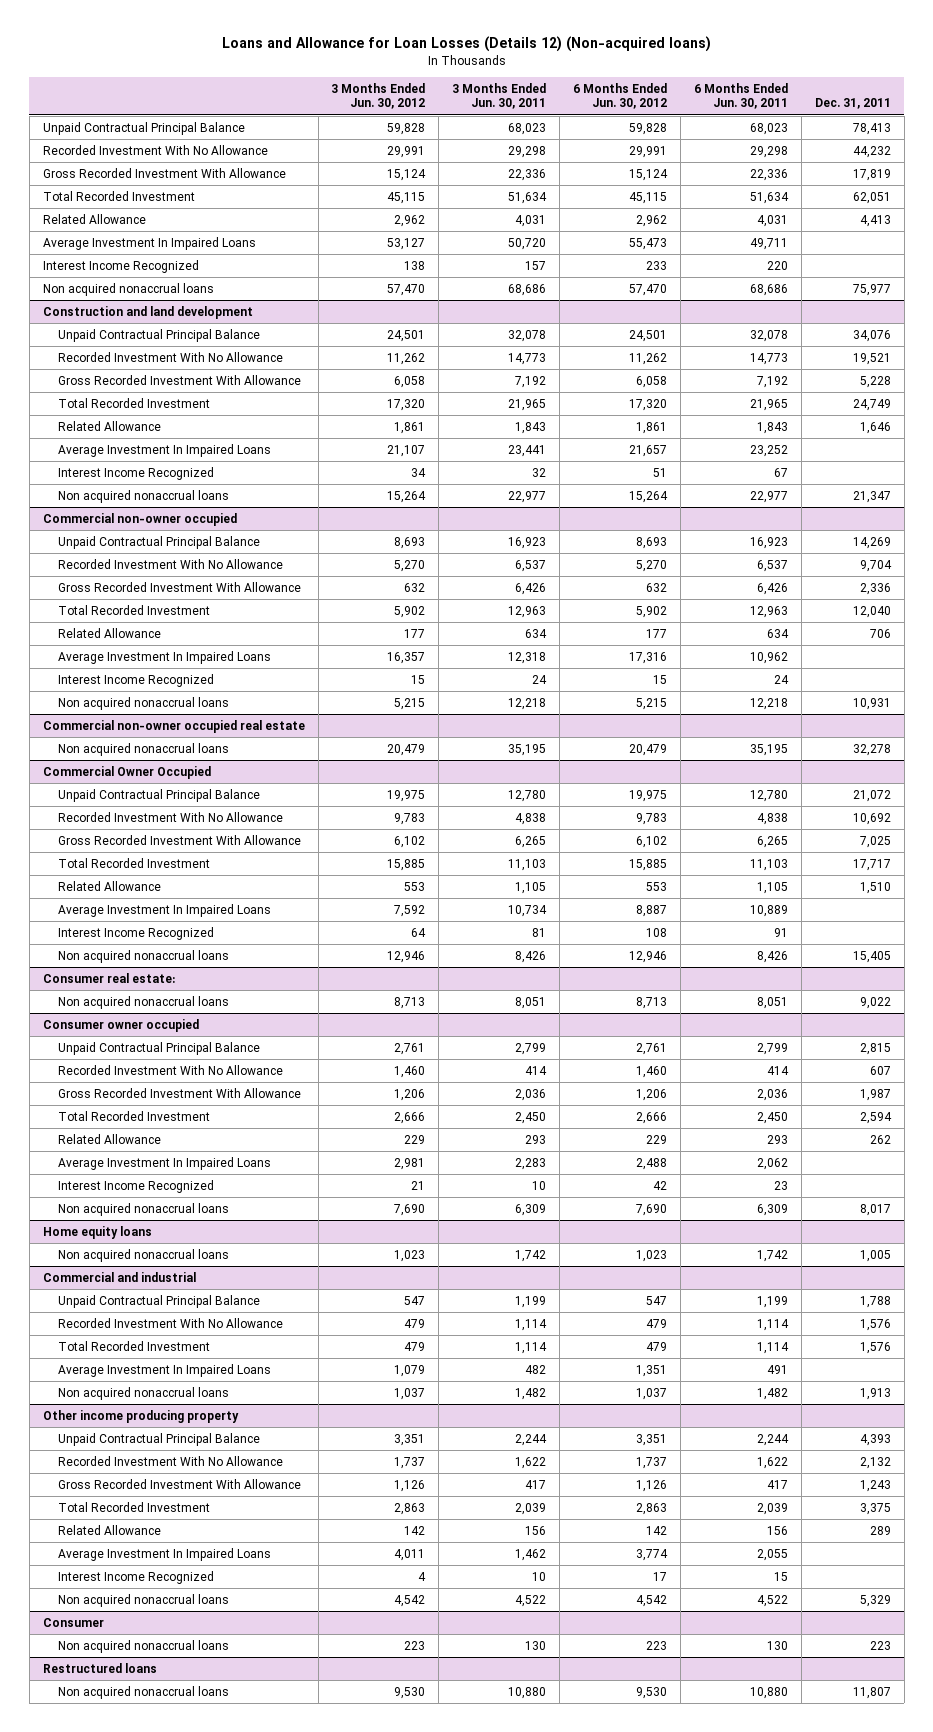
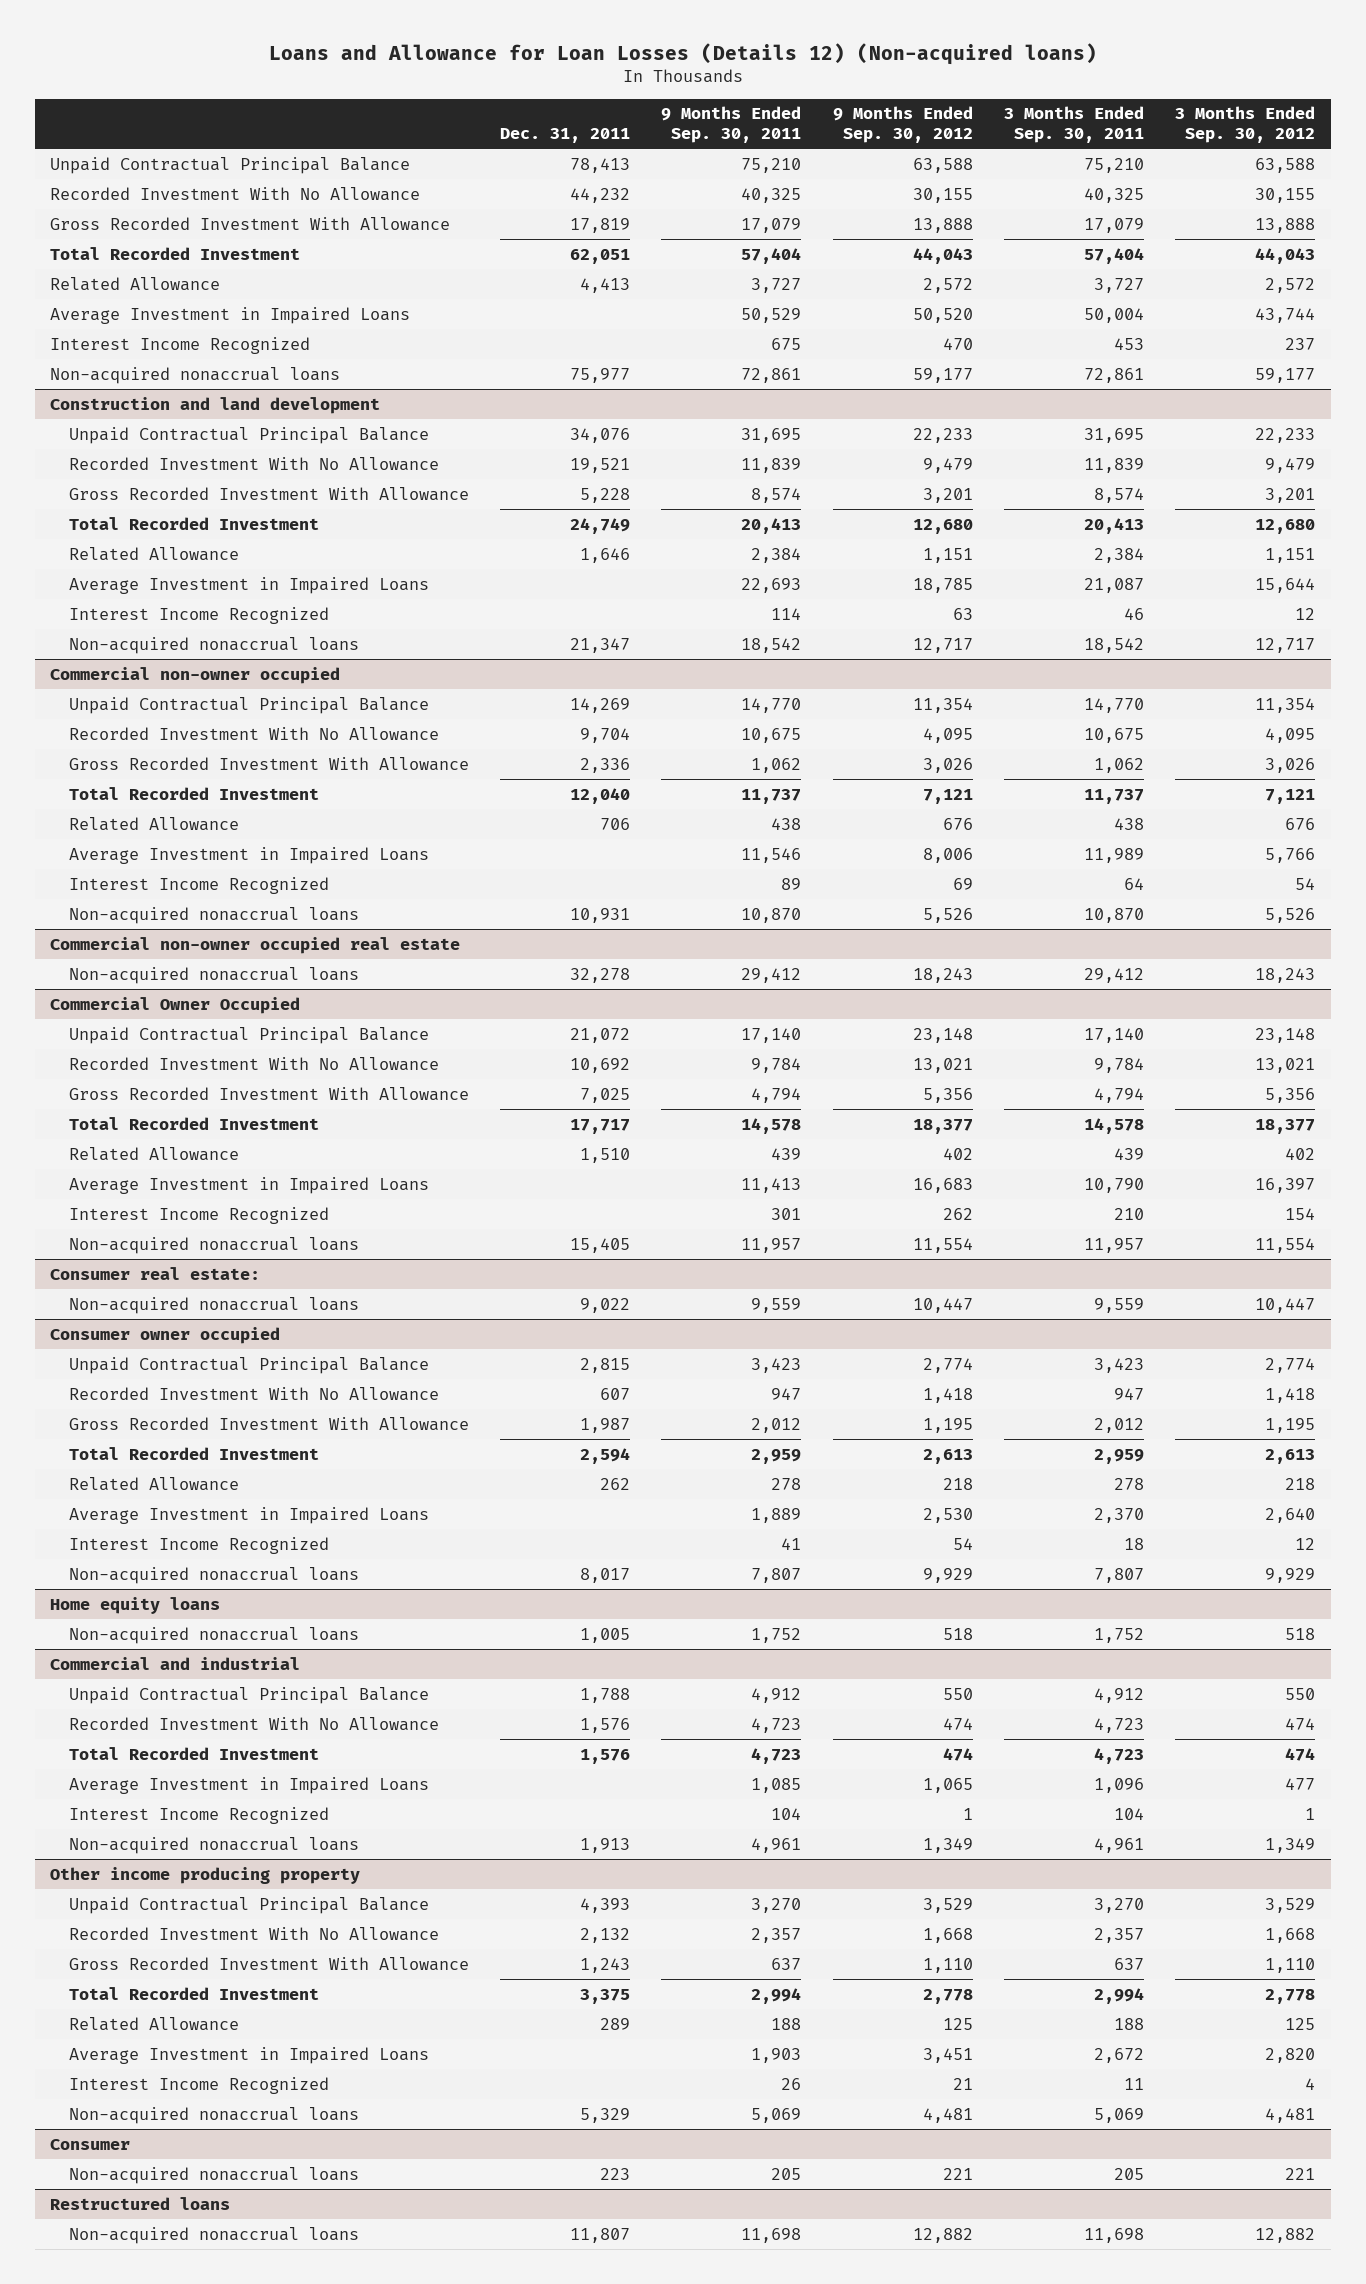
- | 3 Months Ended Jun. 30, 2012 | 3 Months Ended Jun. 30, 2011 | 6 Months Ended Jun. 30, 2012 | 6 Months Ended Jun. 30, 2011 | Dec. 31, 2011
+ | Dec. 31, 2011 | 9 Months Ended Sep. 30, 2011 | 9 Months Ended Sep. 30, 2012 | 3 Months Ended Sep. 30, 2011 | 3 Months Ended Sep. 30, 2012
- Average Investment In Impaired Loans | 53,127 | 50,720 | 55,473 | 49,711 |
+ Average Investment in Impaired Loans | | 50,529 | 50,520 | 50,004 | 43,744
- Non acquired nonaccrual loans | 57,470 | 68,686 | 57,470 | 68,686 | 75,977
+ Non-acquired nonaccrual loans | 75,977 | 72,861 | 59,177 | 72,861 | 59,177
@ Construction and land development
- Average Investment In Impaired Loans | 21,107 | 23,441 | 21,657 | 23,252 |
+ Average Investment in Impaired Loans | | 22,693 | 18,785 | 21,087 | 15,644
- Non acquired nonaccrual loans | 15,264 | 22,977 | 15,264 | 22,977 | 21,347
+ Non-acquired nonaccrual loans | 21,347 | 18,542 | 12,717 | 18,542 | 12,717
@ Commercial non-owner occupied
- Average Investment In Impaired Loans | 16,357 | 12,318 | 17,316 | 10,962 |
+ Average Investment in Impaired Loans | | 11,546 | 8,006 | 11,989 | 5,766
- Non acquired nonaccrual loans | 5,215 | 12,218 | 5,215 | 12,218 | 10,931
+ Non-acquired nonaccrual loans | 10,931 | 10,870 | 5,526 | 10,870 | 5,526
@ Commercial non-owner occupied real estate
- Non acquired nonaccrual loans | 20,479 | 35,195 | 20,479 | 35,195 | 32,278
+ Non-acquired nonaccrual loans | 32,278 | 29,412 | 18,243 | 29,412 | 18,243
@ Commercial Owner Occupied
- Average Investment In Impaired Loans | 7,592 | 10,734 | 8,887 | 10,889 |
+ Average Investment in Impaired Loans | | 11,413 | 16,683 | 10,790 | 16,397
- Non acquired nonaccrual loans | 12,946 | 8,426 | 12,946 | 8,426 | 15,405
+ Non-acquired nonaccrual loans | 15,405 | 11,957 | 11,554 | 11,957 | 11,554
@ Consumer real estate:
- Non acquired nonaccrual loans | 8,713 | 8,051 | 8,713 | 8,051 | 9,022
+ Non-acquired nonaccrual loans | 9,022 | 9,559 | 10,447 | 9,559 | 10,447
@ Consumer owner occupied
- Average Investment In Impaired Loans | 2,981 | 2,283 | 2,488 | 2,062 |
+ Average Investment in Impaired Loans | | 1,889 | 2,530 | 2,370 | 2,640
- Non acquired nonaccrual loans | 7,690 | 6,309 | 7,690 | 6,309 | 8,017
+ Non-acquired nonaccrual loans | 8,017 | 7,807 | 9,929 | 7,807 | 9,929
@ Home equity loans
- Non acquired nonaccrual loans | 1,023 | 1,742 | 1,023 | 1,742 | 1,005
+ Non-acquired nonaccrual loans | 1,005 | 1,752 | 518 | 1,752 | 518
@ Commercial and industrial
- Average Investment In Impaired Loans | 1,079 | 482 | 1,351 | 491 |
- Non acquired nonaccrual loans | 1,037 | 1,482 | 1,037 | 1,482 | 1,913
+ Average Investment in Impaired Loans | | 1,085 | 1,065 | 1,096 | 477
+ Interest Income Recognized | | 104 | 1 | 104 | 1
+ Non-acquired nonaccrual loans | 1,913 | 4,961 | 1,349 | 4,961 | 1,349
@ Other income producing property
- Average Investment In Impaired Loans | 4,011 | 1,462 | 3,774 | 2,055 |
+ Average Investment in Impaired Loans | | 1,903 | 3,451 | 2,672 | 2,820
- Non acquired nonaccrual loans | 4,542 | 4,522 | 4,542 | 4,522 | 5,329
+ Non-acquired nonaccrual loans | 5,329 | 5,069 | 4,481 | 5,069 | 4,481
@ Consumer
- Non acquired nonaccrual loans | 223 | 130 | 223 | 130 | 223
+ Non-acquired nonaccrual loans | 223 | 205 | 221 | 205 | 221
@ Restructured loans
- Non acquired nonaccrual loans | 9,530 | 10,880 | 9,530 | 10,880 | 11,807
+ Non-acquired nonaccrual loans | 11,807 | 11,698 | 12,882 | 11,698 | 12,882

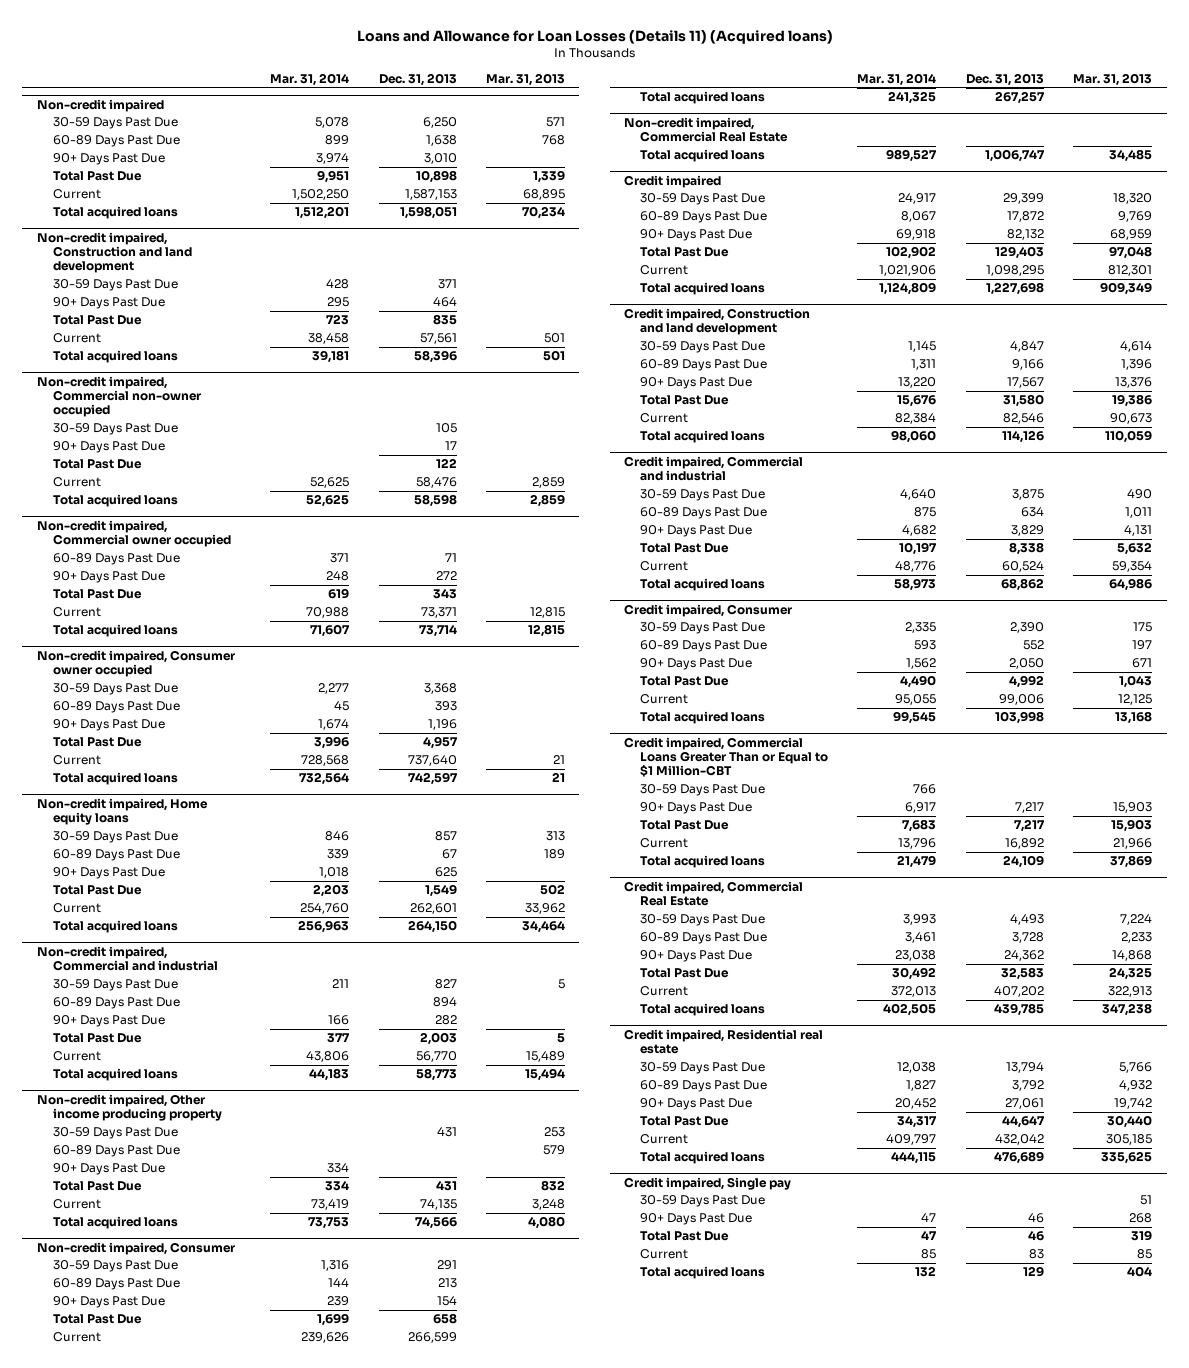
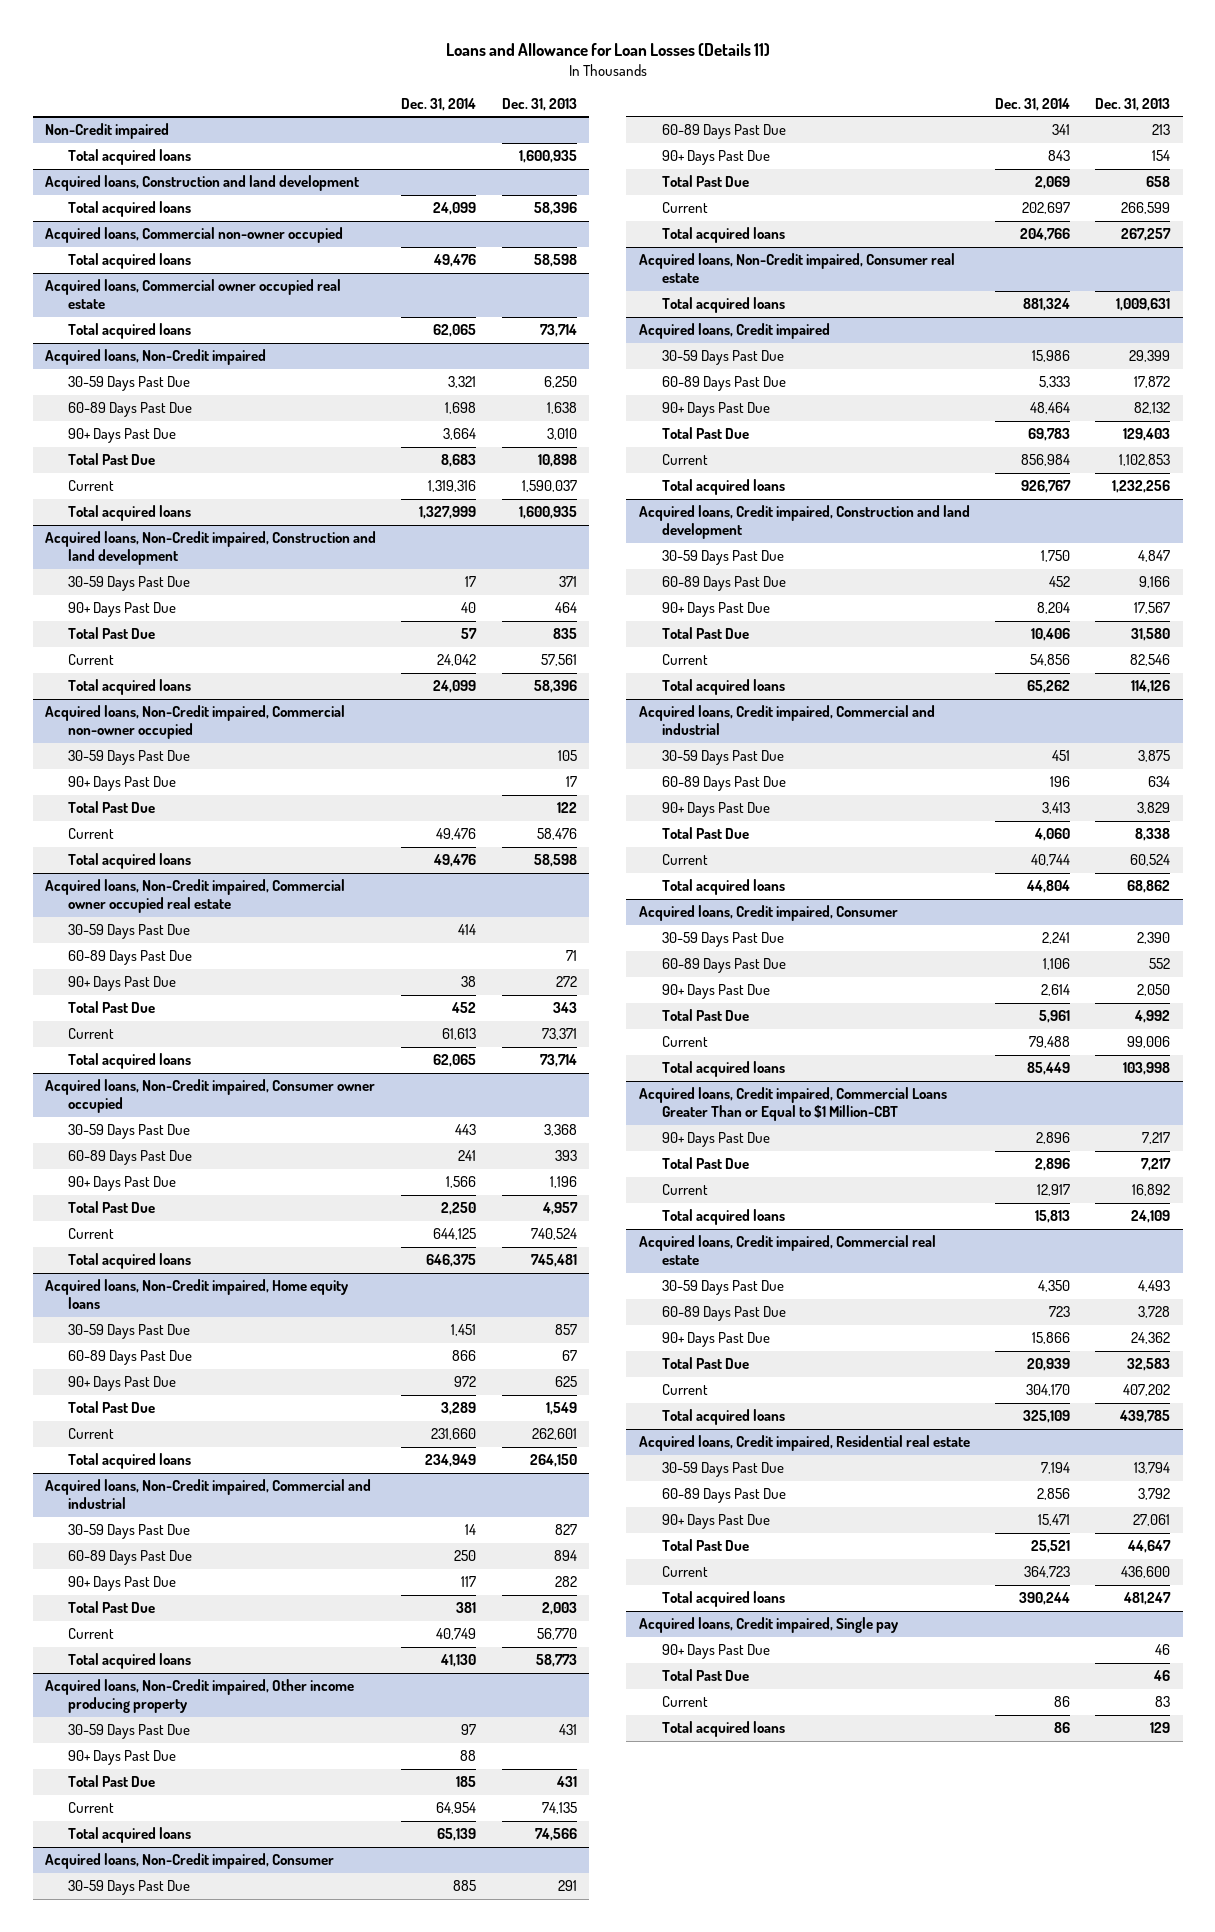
- Loans and Allowance for Loan Losses (Details 11) (Acquired loans)
+ Loans and Allowance for Loan Losses (Details 11)
- | Mar. 31, 2014 | Dec. 31, 2013 | Mar. 31, 2013
+ | Dec. 31, 2014 | Dec. 31, 2013
- Non-credit impaired
+ Non-Credit impaired
+ Total acquired loans | | 1,600,935
+ Acquired loans, Construction and land development
+ Total acquired loans | 24,099 | 58,396
+ Acquired loans, Commercial non-owner occupied
+ Total acquired loans | 49,476 | 58,598
+ Acquired loans, Commercial owner occupied real estate
+ Total acquired loans | 62,065 | 73,714
+ Acquired loans, Non-Credit impaired
- Current | 1,502,250 | 1,587,153 | 68,895
- Total acquired loans | 1,512,201 | 1,598,051 | 70,234
- Non-credit impaired, Construction and land development
+ Current | 1,319,316 | 1,590,037
+ Total acquired loans | 1,327,999 | 1,600,935
+ Acquired loans, Non-Credit impaired, Construction and land development
- Non-credit impaired, Commercial non-owner occupied
+ Acquired loans, Non-Credit impaired, Commercial non-owner occupied
- Non-credit impaired, Commercial owner occupied
+ Acquired loans, Non-Credit impaired, Commercial owner occupied real estate
+ 30-59 Days Past Due | 414 |
- Non-credit impaired, Consumer owner occupied
+ Acquired loans, Non-Credit impaired, Consumer owner occupied
- Current | 728,568 | 737,640 | 21
- Total acquired loans | 732,564 | 742,597 | 21
- Non-credit impaired, Home equity loans
+ Current | 644,125 | 740,524
+ Total acquired loans | 646,375 | 745,481
+ Acquired loans, Non-Credit impaired, Home equity loans
- Non-credit impaired, Commercial and industrial
+ Acquired loans, Non-Credit impaired, Commercial and industrial
- Non-credit impaired, Other income producing property
+ Acquired loans, Non-Credit impaired, Other income producing property
- 60-89 Days Past Due | | | 579
- Non-credit impaired, Consumer
+ Acquired loans, Non-Credit impaired, Consumer
- Non-credit impaired, Commercial Real Estate
- Total acquired loans | 989,527 | 1,006,747 | 34,485
- Credit impaired
+ Acquired loans, Non-Credit impaired, Consumer real estate
+ Total acquired loans | 881,324 | 1,009,631
+ Acquired loans, Credit impaired
- Current | 1,021,906 | 1,098,295 | 812,301
- Total acquired loans | 1,124,809 | 1,227,698 | 909,349
- Credit impaired, Construction and land development
+ Current | 856,984 | 1,102,853
+ Total acquired loans | 926,767 | 1,232,256
+ Acquired loans, Credit impaired, Construction and land development
- Credit impaired, Commercial and industrial
+ Acquired loans, Credit impaired, Commercial and industrial
- Credit impaired, Consumer
+ Acquired loans, Credit impaired, Consumer
- Credit impaired, Commercial Loans Greater Than or Equal to $1 Million-CBT
- 30-59 Days Past Due | 766 | |
+ Acquired loans, Credit impaired, Commercial Loans Greater Than or Equal to $1 Million-CBT
- Credit impaired, Commercial Real Estate
+ Acquired loans, Credit impaired, Commercial real estate
- Credit impaired, Residential real estate
+ Acquired loans, Credit impaired, Residential real estate
- Current | 409,797 | 432,042 | 305,185
- Total acquired loans | 444,115 | 476,689 | 335,625
- Credit impaired, Single pay
- 30-59 Days Past Due | | | 51
+ Current | 364,723 | 436,600
+ Total acquired loans | 390,244 | 481,247
+ Acquired loans, Credit impaired, Single pay

